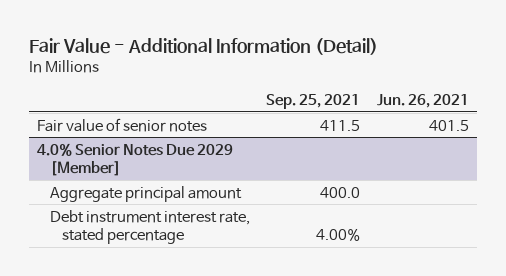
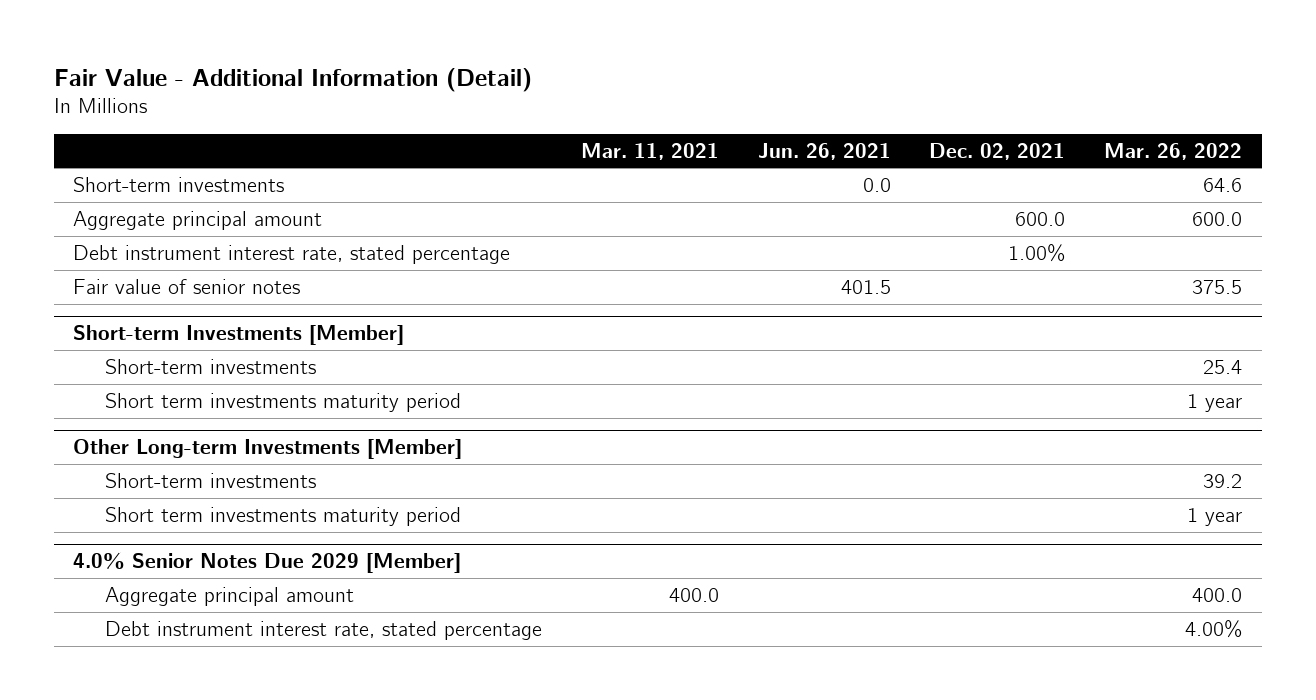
- | Sep. 25, 2021 | Jun. 26, 2021
+ | Mar. 11, 2021 | Jun. 26, 2021 | Dec. 02, 2021 | Mar. 26, 2022
+ Short-term investments | | 0.0 | | 64.6
+ Aggregate principal amount | | | 600.0 | 600.0
+ Debt instrument interest rate, stated percentage | | | 1.00% |
+ Short-term Investments [Member]
+ Short-term investments | | | | 25.4
+ Short term investments maturity period | | | | 1 year
+ Other Long-term Investments [Member]
+ Short-term investments | | | | 39.2
+ Short term investments maturity period | | | | 1 year

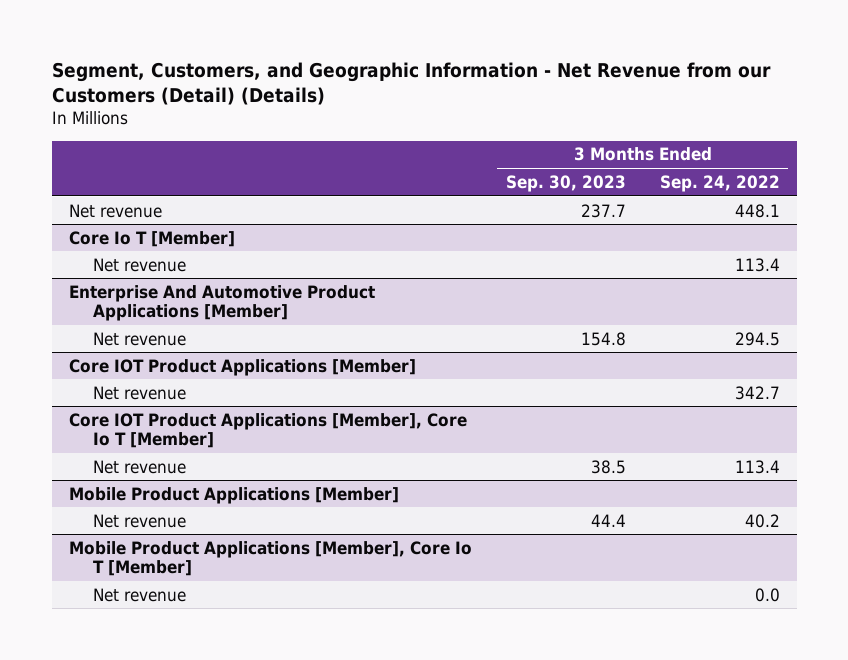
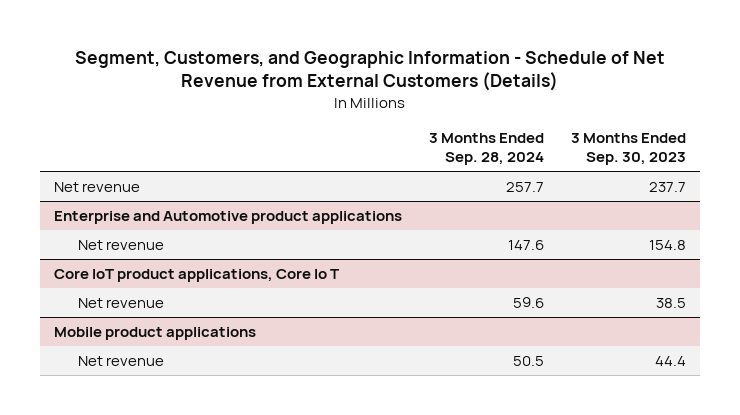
- Segment, Customers, and Geographic Information - Net Revenue from our Customers (Detail) (Details)
+ Segment, Customers, and Geographic Information - Schedule of Net Revenue from External Customers (Details)
- | 3 Months Ended Sep. 30, 2023 | 3 Months Ended Sep. 24, 2022
+ | 3 Months Ended Sep. 28, 2024 | 3 Months Ended Sep. 30, 2023
- Core Io T [Member]
- Net revenue | | 113.4
- Enterprise And Automotive Product Applications [Member]
+ Enterprise and Automotive product applications
- Core IOT Product Applications [Member]
- Net revenue | | 342.7
- Core IOT Product Applications [Member], Core Io T [Member]
+ Core IoT product applications, Core Io T
- Mobile Product Applications [Member]
+ Mobile product applications
- Mobile Product Applications [Member], Core Io T [Member]
- Net revenue | | 0.0

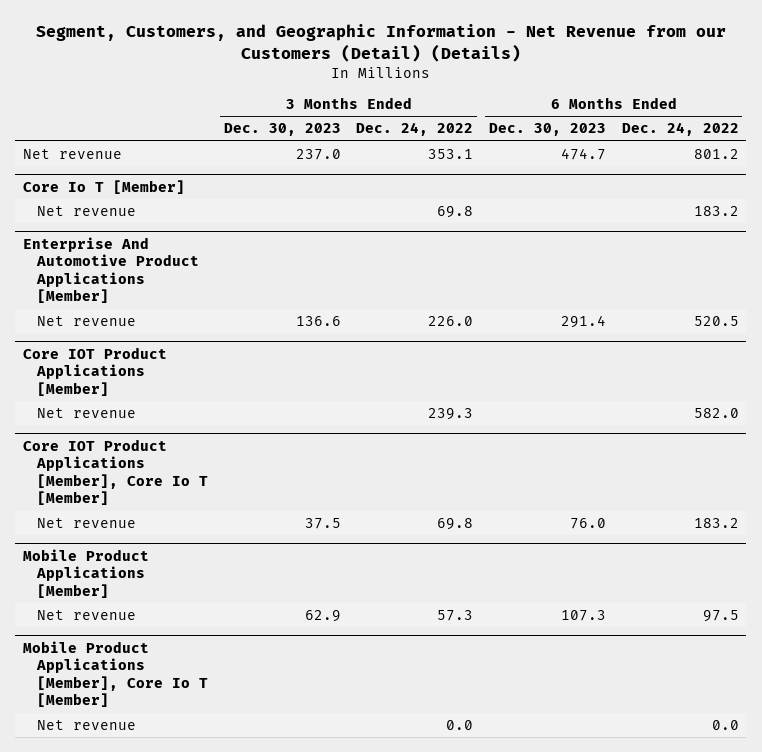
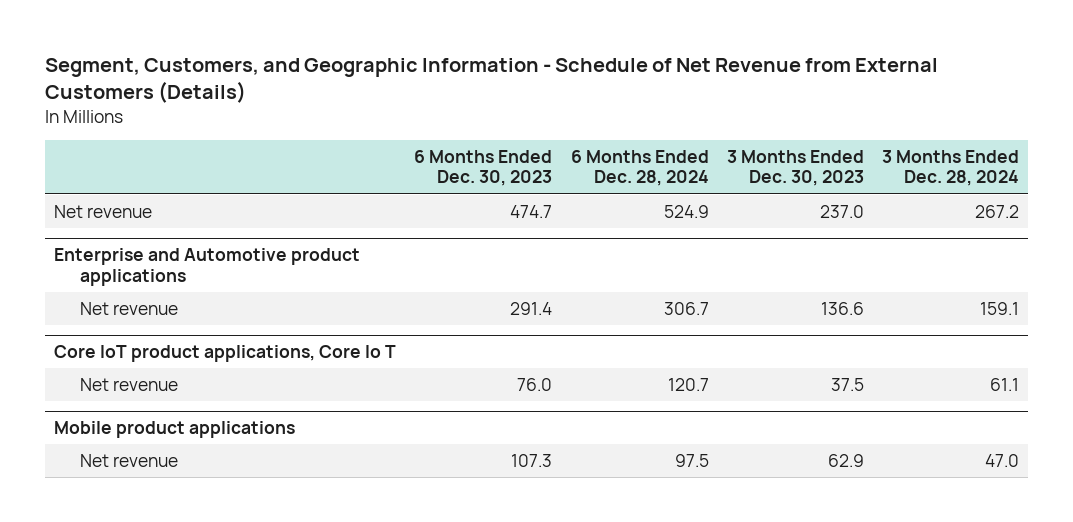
- Segment, Customers, and Geographic Information - Net Revenue from our Customers (Detail) (Details)
+ Segment, Customers, and Geographic Information - Schedule of Net Revenue from External Customers (Details)
- | 3 Months Ended Dec. 30, 2023 | 3 Months Ended Dec. 24, 2022 | 6 Months Ended Dec. 30, 2023 | 6 Months Ended Dec. 24, 2022
+ | 6 Months Ended Dec. 30, 2023 | 6 Months Ended Dec. 28, 2024 | 3 Months Ended Dec. 30, 2023 | 3 Months Ended Dec. 28, 2024
- Core Io T [Member]
- Net revenue | | 69.8 | | 183.2
- Enterprise And Automotive Product Applications [Member]
+ Enterprise and Automotive product applications
- Core IOT Product Applications [Member]
- Net revenue | | 239.3 | | 582.0
- Core IOT Product Applications [Member], Core Io T [Member]
+ Core IoT product applications, Core Io T
- Mobile Product Applications [Member]
+ Mobile product applications
- Mobile Product Applications [Member], Core Io T [Member]
- Net revenue | | 0.0 | | 0.0

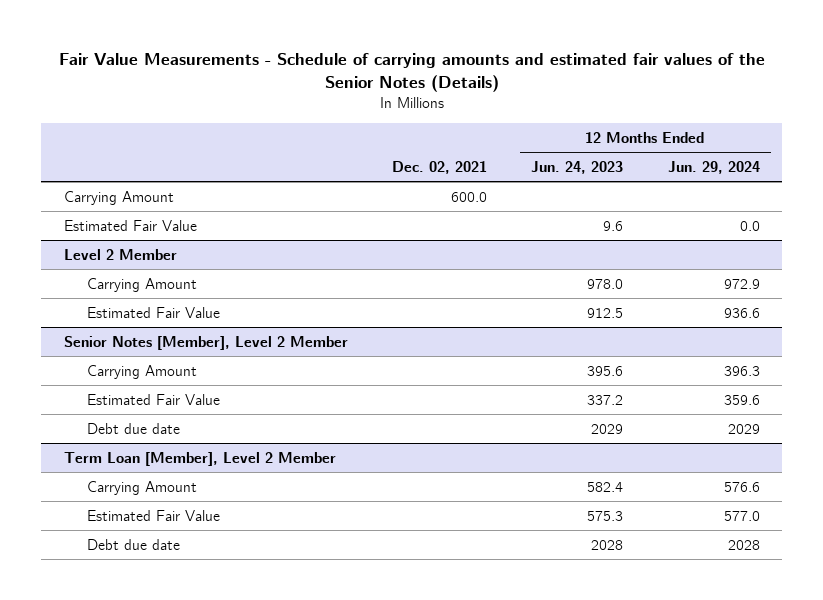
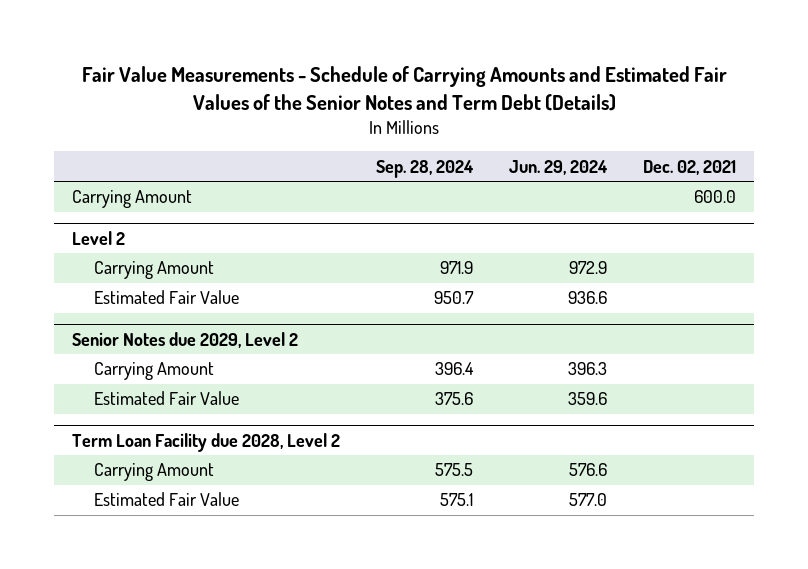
- Fair Value Measurements - Schedule of carrying amounts and estimated fair values of the Senior Notes (Details)
+ Fair Value Measurements - Schedule of Carrying Amounts and Estimated Fair Values of the Senior Notes and Term Debt (Details)
- | Dec. 02, 2021 | 12 Months Ended Jun. 24, 2023 | 12 Months Ended Jun. 29, 2024
+ | Sep. 28, 2024 | Jun. 29, 2024 | Dec. 02, 2021
- Estimated Fair Value | | 9.6 | 0.0
- Level 2 Member
+ Level 2
- Senior Notes [Member], Level 2 Member
+ Senior Notes due 2029, Level 2
- Debt due date | | 2029 | 2029
- Term Loan [Member], Level 2 Member
+ Term Loan Facility due 2028, Level 2
- Debt due date | | 2028 | 2028

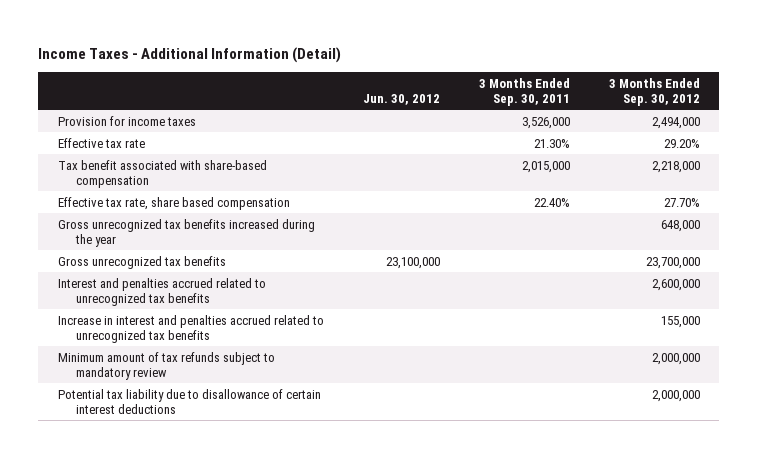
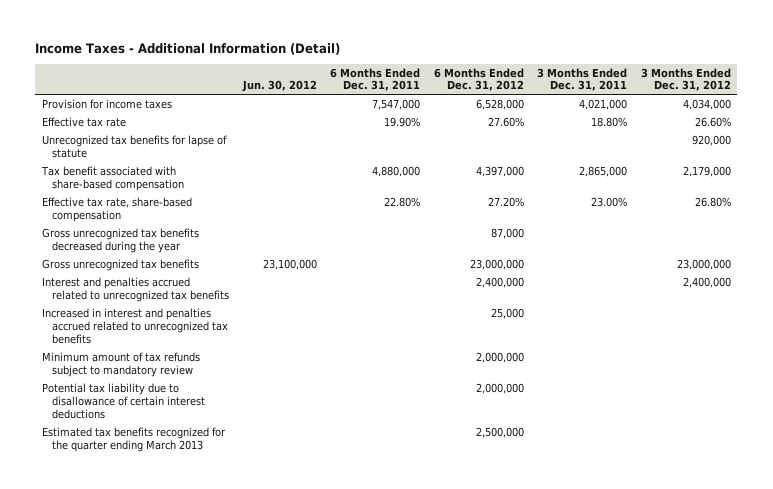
- | Jun. 30, 2012 | 3 Months Ended Sep. 30, 2011 | 3 Months Ended Sep. 30, 2012
+ | Jun. 30, 2012 | 6 Months Ended Dec. 31, 2011 | 6 Months Ended Dec. 31, 2012 | 3 Months Ended Dec. 31, 2011 | 3 Months Ended Dec. 31, 2012
+ Unrecognized tax benefits for lapse of statute | | | | | 920,000
- Effective tax rate, share based compensation | | 22.40% | 27.70%
- Gross unrecognized tax benefits increased during the year | | | 648,000
+ Effective tax rate, share-based compensation | | 22.80% | 27.20% | 23.00% | 26.80%
+ Gross unrecognized tax benefits decreased during the year | | | 87,000 | |
- Increase in interest and penalties accrued related to unrecognized tax benefits | | | 155,000
+ Increased in interest and penalties accrued related to unrecognized tax benefits | | | 25,000 | |
+ Estimated tax benefits recognized for the quarter ending March 2013 | | | 2,500,000 | |

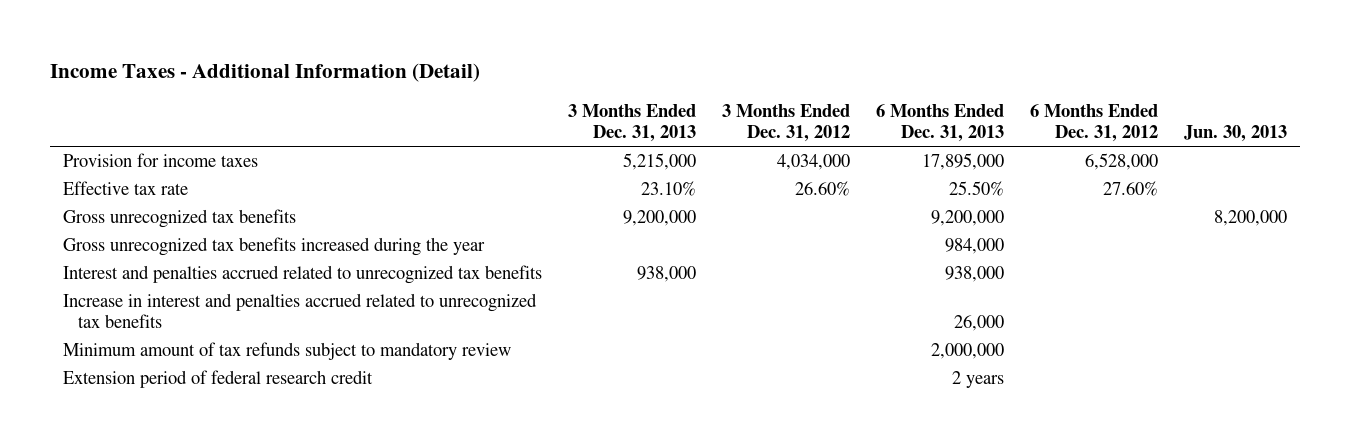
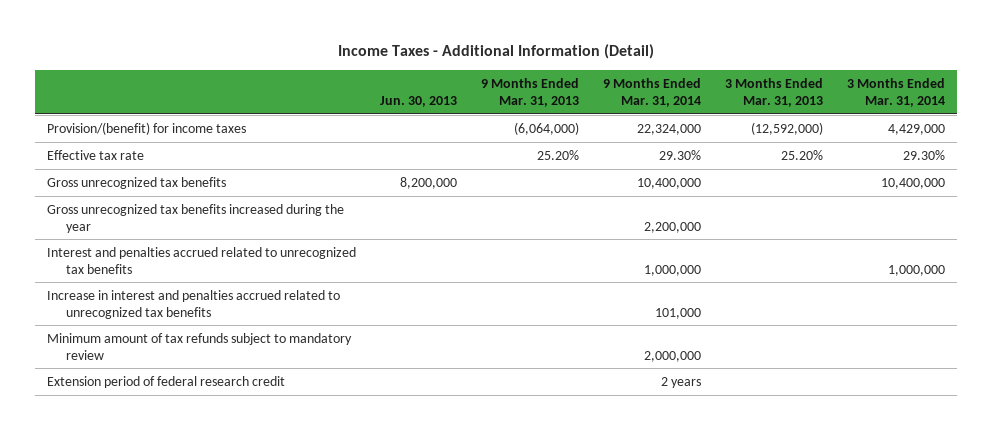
- | 3 Months Ended Dec. 31, 2013 | 3 Months Ended Dec. 31, 2012 | 6 Months Ended Dec. 31, 2013 | 6 Months Ended Dec. 31, 2012 | Jun. 30, 2013
+ | Jun. 30, 2013 | 9 Months Ended Mar. 31, 2013 | 9 Months Ended Mar. 31, 2014 | 3 Months Ended Mar. 31, 2013 | 3 Months Ended Mar. 31, 2014
- Provision for income taxes | 5,215,000 | 4,034,000 | 17,895,000 | 6,528,000 |
+ Provision/(benefit) for income taxes | | (6,064,000) | 22,324,000 | (12,592,000) | 4,429,000

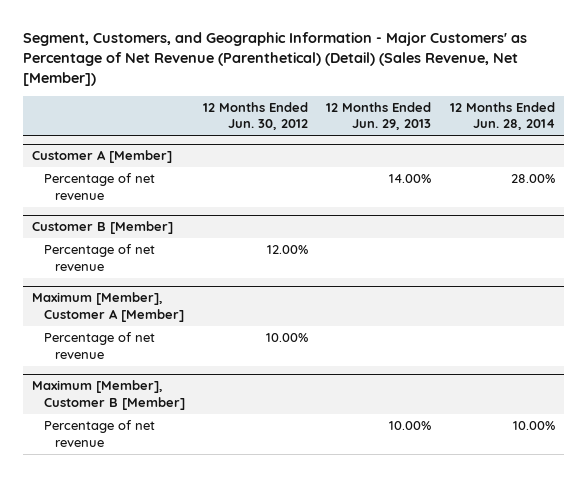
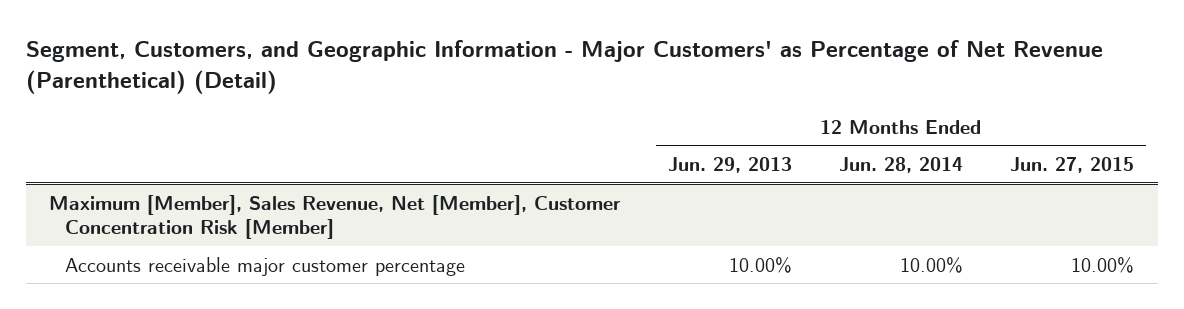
- Segment, Customers, and Geographic Information - Major Customers' as Percentage of Net Revenue (Parenthetical) (Detail) (Sales Revenue, Net [Member])
+ Segment, Customers, and Geographic Information - Major Customers' as Percentage of Net Revenue (Parenthetical) (Detail)
- | 12 Months Ended Jun. 30, 2012 | 12 Months Ended Jun. 29, 2013 | 12 Months Ended Jun. 28, 2014
+ | 12 Months Ended Jun. 29, 2013 | 12 Months Ended Jun. 28, 2014 | 12 Months Ended Jun. 27, 2015
- Customer A [Member]
- Percentage of net revenue | | 14.00% | 28.00%
- Customer B [Member]
- Percentage of net revenue | 12.00% | |
- Maximum [Member], Customer A [Member]
- Percentage of net revenue | 10.00% | |
- Maximum [Member], Customer B [Member]
- Percentage of net revenue | | 10.00% | 10.00%
+ Maximum [Member], Sales Revenue, Net [Member], Customer Concentration Risk [Member]
+ Accounts receivable major customer percentage | 10.00% | 10.00% | 10.00%

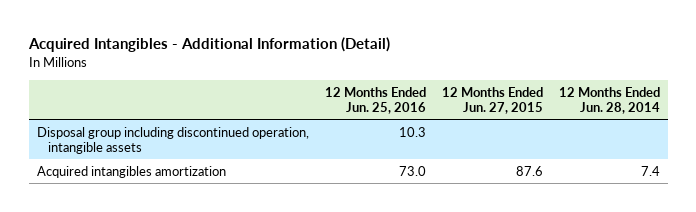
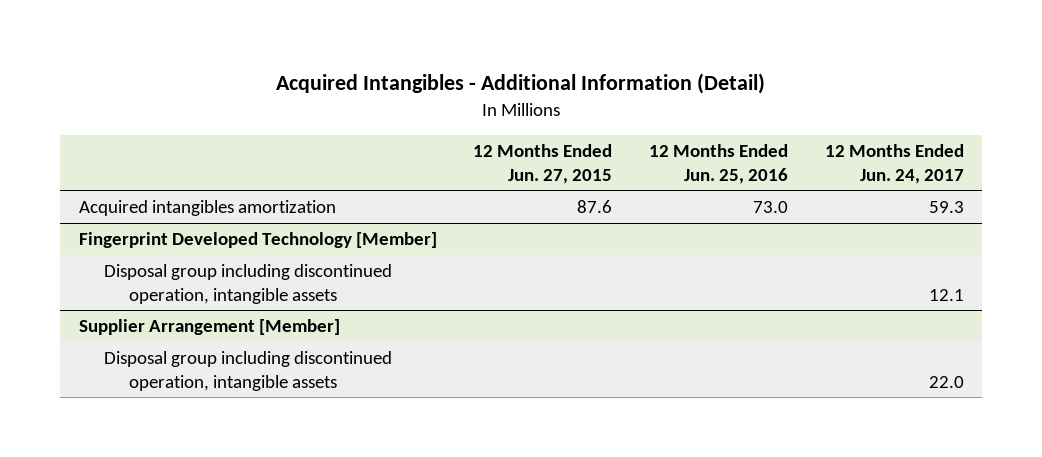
- | 12 Months Ended Jun. 25, 2016 | 12 Months Ended Jun. 27, 2015 | 12 Months Ended Jun. 28, 2014
+ | 12 Months Ended Jun. 27, 2015 | 12 Months Ended Jun. 25, 2016 | 12 Months Ended Jun. 24, 2017
- Disposal group including discontinued operation, intangible assets | 10.3 | |
+ Fingerprint Developed Technology [Member]
+ Disposal group including discontinued operation, intangible assets | | | 12.1
+ Supplier Arrangement [Member]
+ Disposal group including discontinued operation, intangible assets | | | 22.0

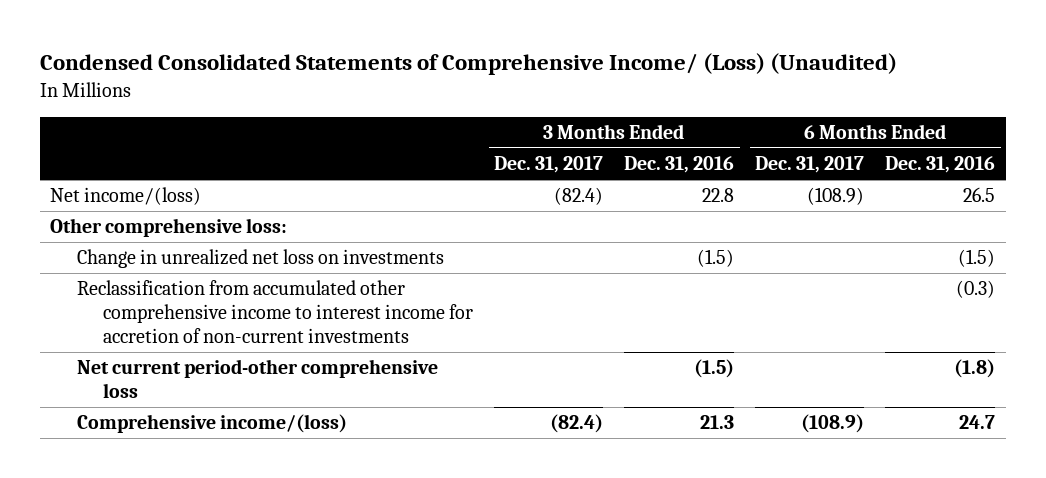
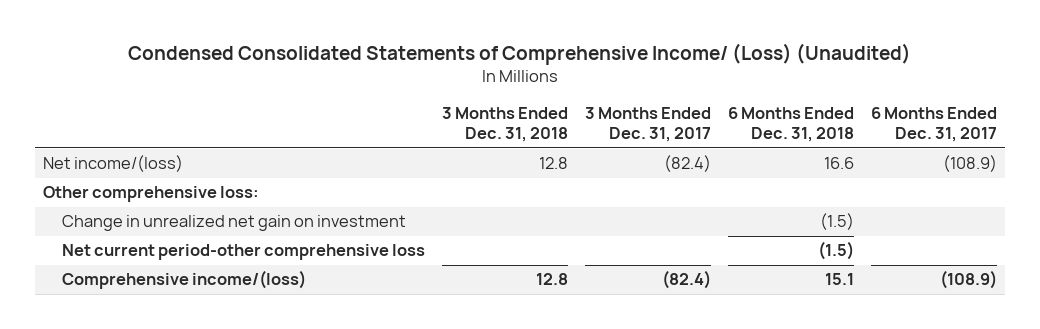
- | 3 Months Ended Dec. 31, 2017 | 3 Months Ended Dec. 31, 2016 | 6 Months Ended Dec. 31, 2017 | 6 Months Ended Dec. 31, 2016
+ | 3 Months Ended Dec. 31, 2018 | 3 Months Ended Dec. 31, 2017 | 6 Months Ended Dec. 31, 2018 | 6 Months Ended Dec. 31, 2017
- Change in unrealized net loss on investments | | (1.5) | | (1.5)
- Reclassification from accumulated other comprehensive income to interest income for accretion of non-current investments | | | | (0.3)
+ Change in unrealized net gain on investment | | | (1.5) |

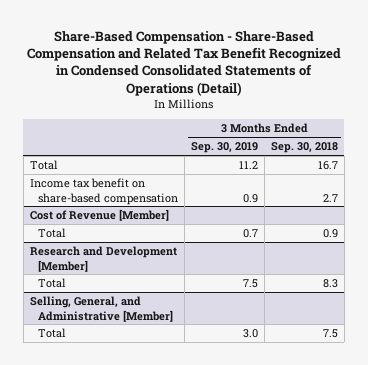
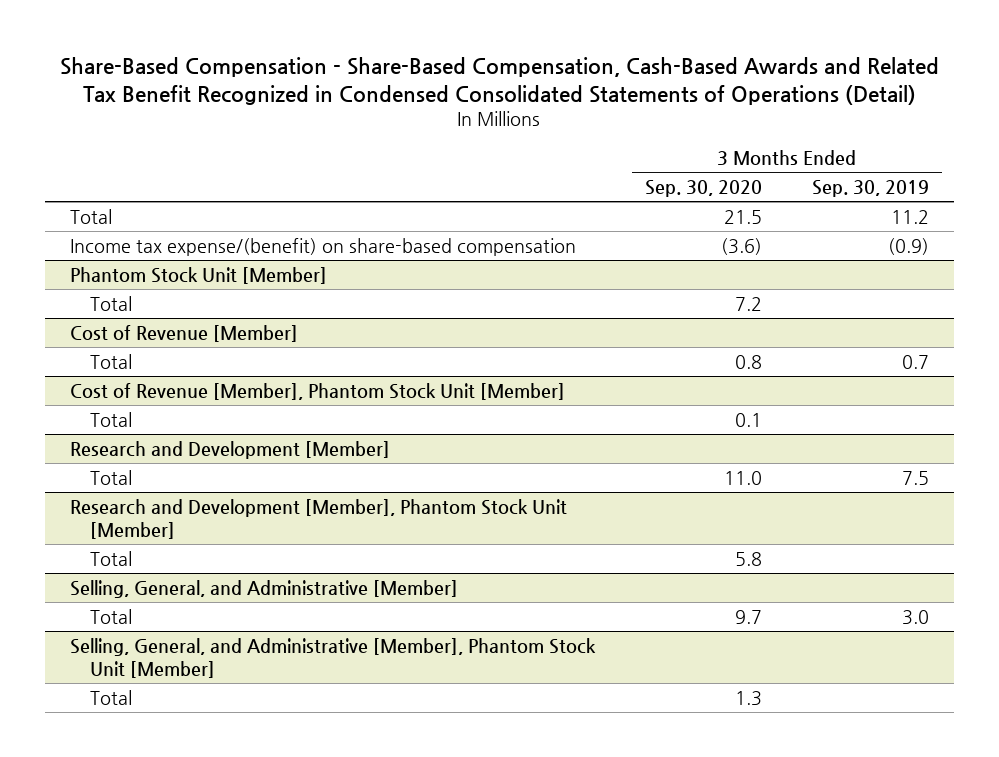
- Share-Based Compensation - Share-Based Compensation and Related Tax Benefit Recognized in Condensed Consolidated Statements of Operations (Detail)
+ Share-Based Compensation - Share-Based Compensation, Cash-Based Awards and Related Tax Benefit Recognized in Condensed Consolidated Statements of Operations (Detail)
- | 3 Months Ended Sep. 30, 2019 | 3 Months Ended Sep. 30, 2018
+ | 3 Months Ended Sep. 30, 2020 | 3 Months Ended Sep. 30, 2019
- Income tax benefit on share-based compensation | 0.9 | 2.7
+ Income tax expense/(benefit) on share-based compensation | (3.6) | (0.9)
+ Phantom Stock Unit [Member]
+ Total | 7.2 |
+ Cost of Revenue [Member], Phantom Stock Unit [Member]
+ Total | 0.1 |
+ Research and Development [Member], Phantom Stock Unit [Member]
+ Total | 5.8 |
+ Selling, General, and Administrative [Member], Phantom Stock Unit [Member]
+ Total | 1.3 |

